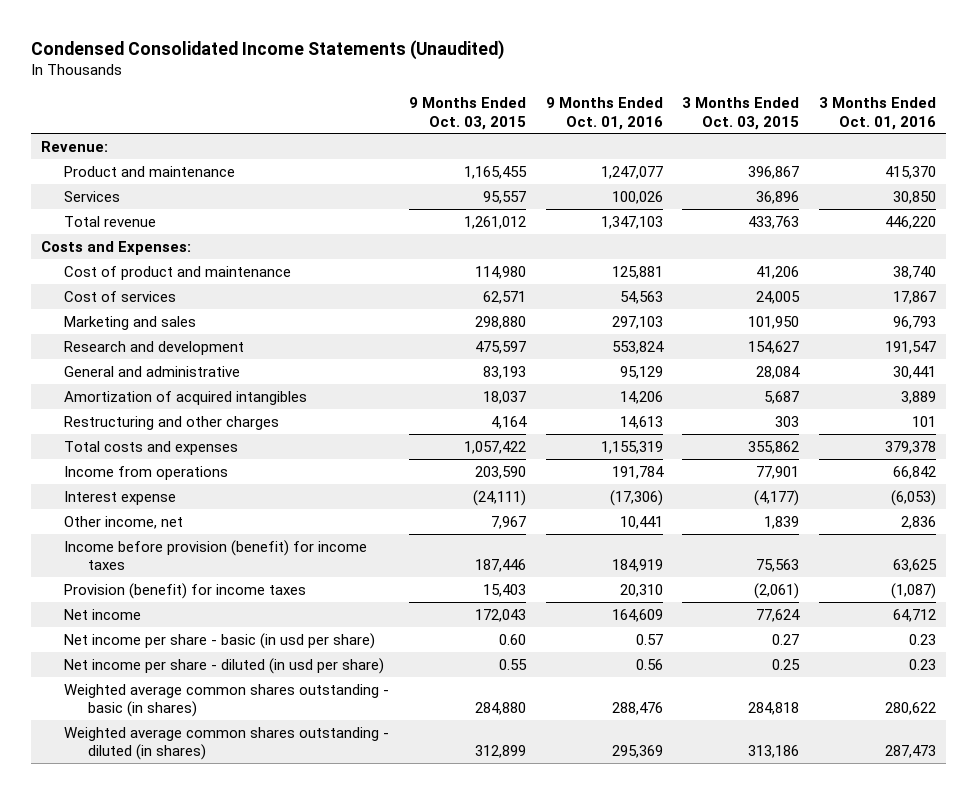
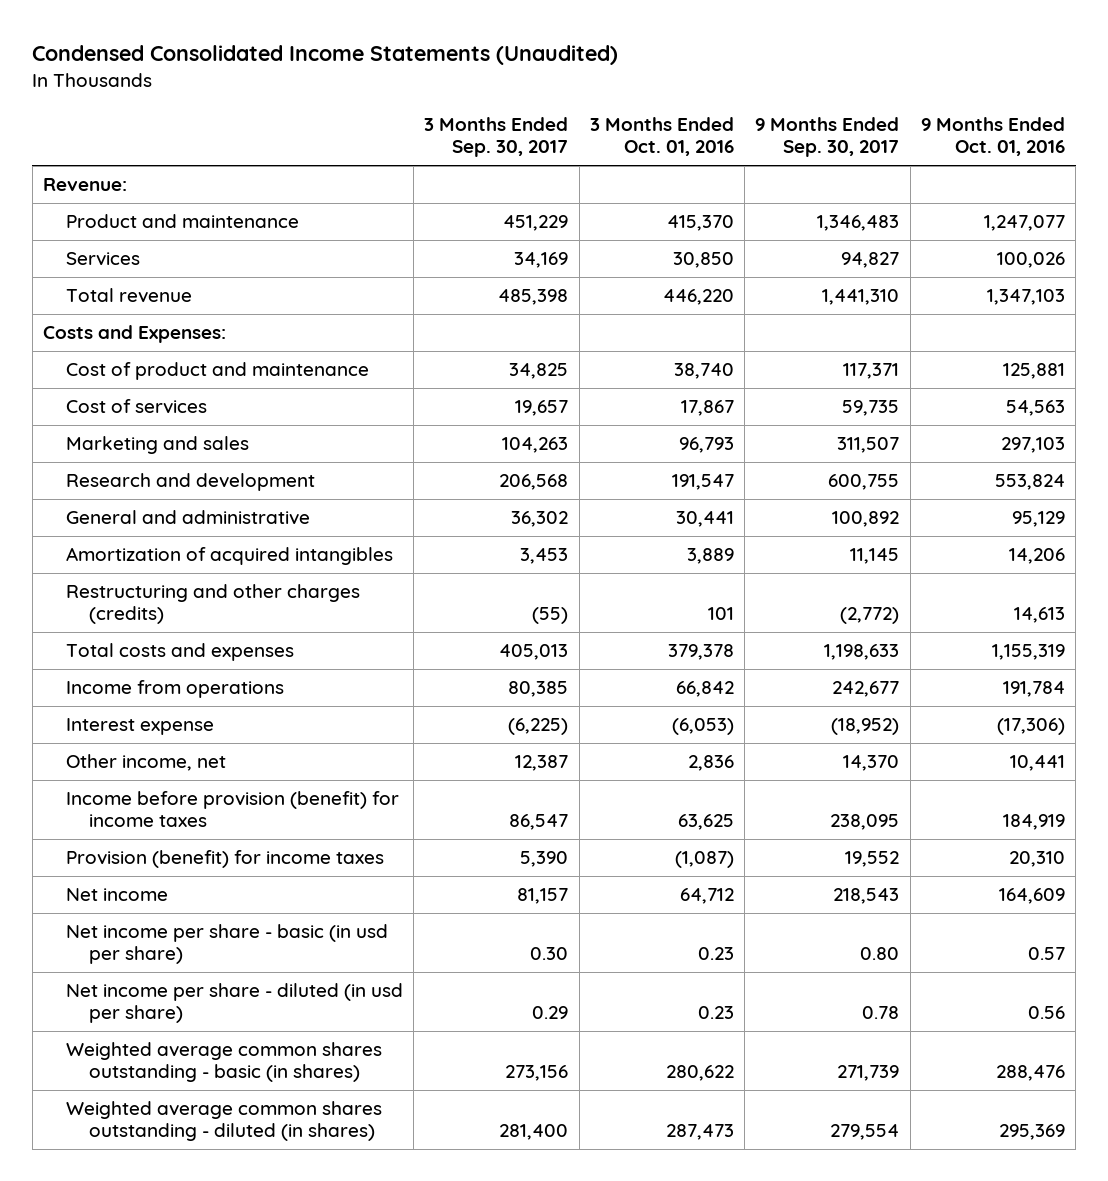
- | 9 Months Ended Oct. 03, 2015 | 9 Months Ended Oct. 01, 2016 | 3 Months Ended Oct. 03, 2015 | 3 Months Ended Oct. 01, 2016
+ | 3 Months Ended Sep. 30, 2017 | 3 Months Ended Oct. 01, 2016 | 9 Months Ended Sep. 30, 2017 | 9 Months Ended Oct. 01, 2016
- Restructuring and other charges | 4,164 | 14,613 | 303 | 101
+ Restructuring and other charges (credits) | (55) | 101 | (2,772) | 14,613

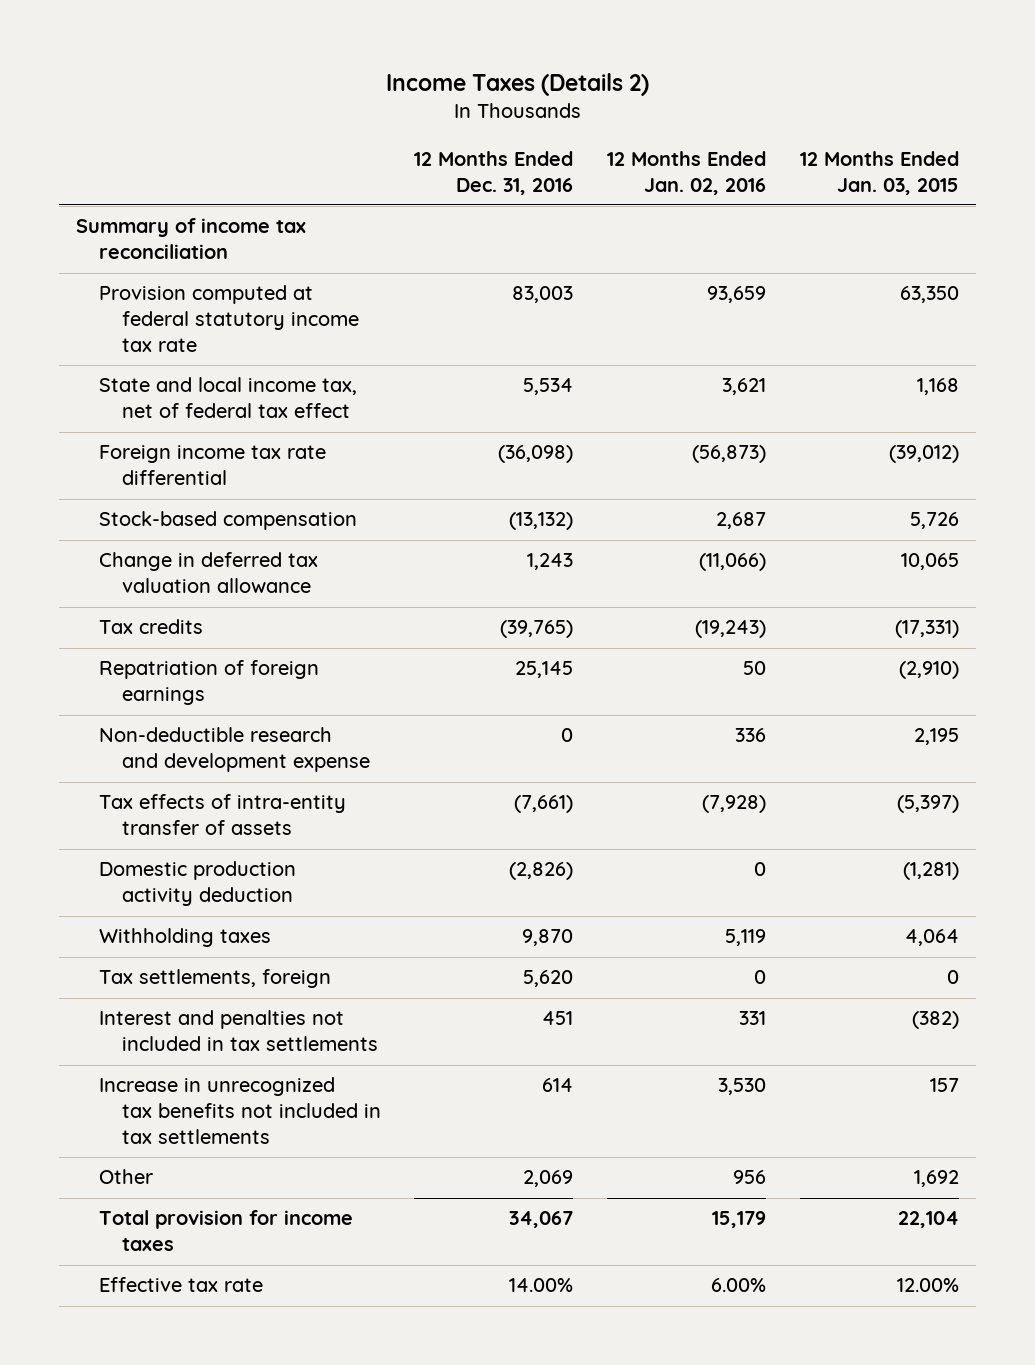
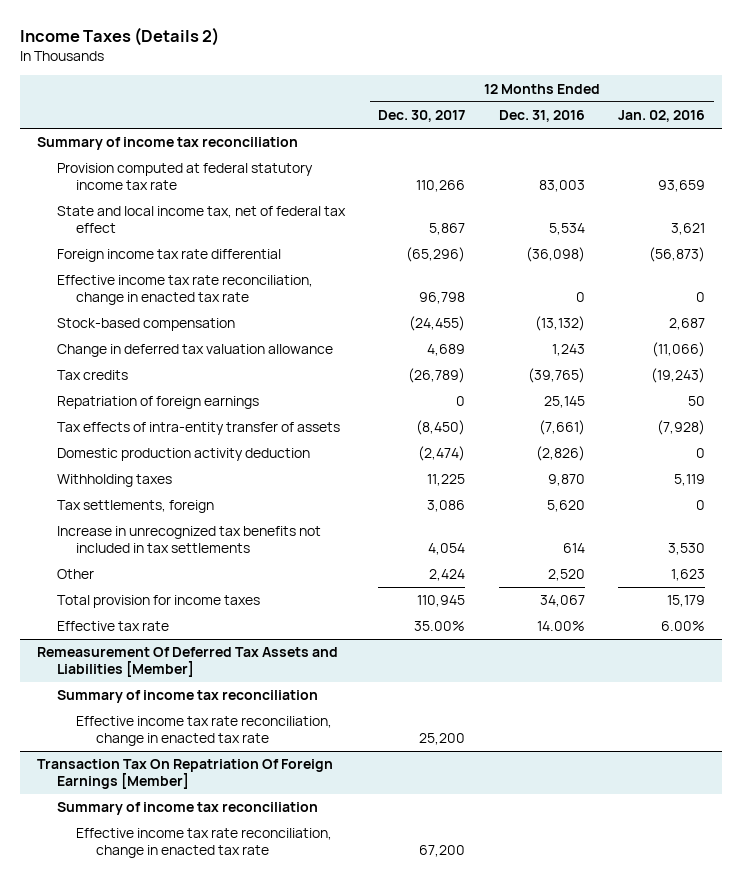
- | 12 Months Ended Dec. 31, 2016 | 12 Months Ended Jan. 02, 2016 | 12 Months Ended Jan. 03, 2015
+ | 12 Months Ended Dec. 30, 2017 | 12 Months Ended Dec. 31, 2016 | 12 Months Ended Jan. 02, 2016
+ Effective income tax rate reconciliation, change in enacted tax rate | 96,798 | 0 | 0
- Non-deductible research and development expense | 0 | 336 | 2,195
- Interest and penalties not included in tax settlements | 451 | 331 | (382)
- Other | 2,069 | 956 | 1,692
+ Other | 2,424 | 2,520 | 1,623
+ Remeasurement Of Deferred Tax Assets and Liabilities [Member]
+ Summary of income tax reconciliation
+ Effective income tax rate reconciliation, change in enacted tax rate | 25,200 | |
+ Transaction Tax On Repatriation Of Foreign Earnings [Member]
+ Summary of income tax reconciliation
+ Effective income tax rate reconciliation, change in enacted tax rate | 67,200 | |

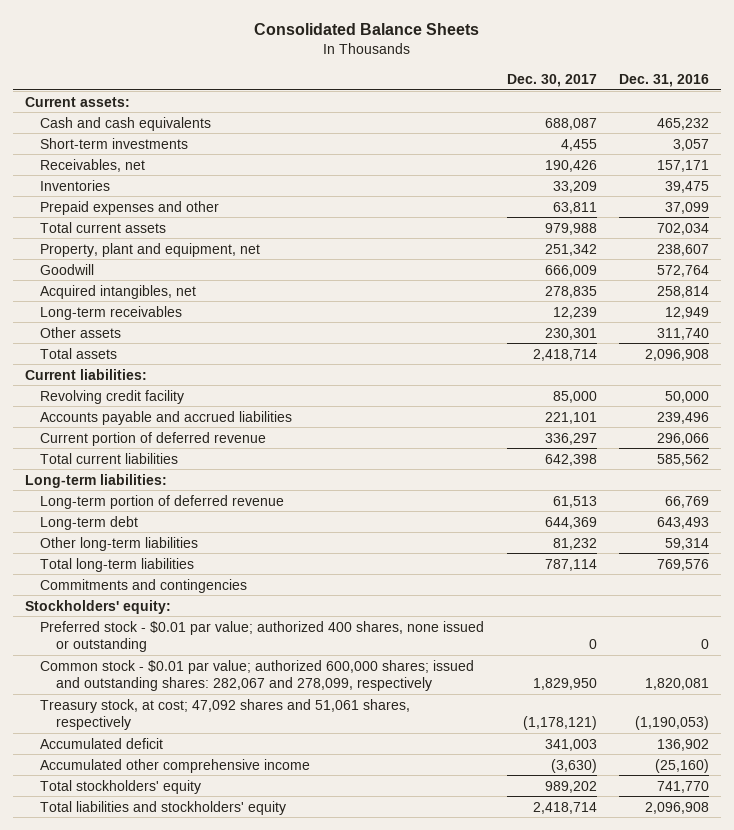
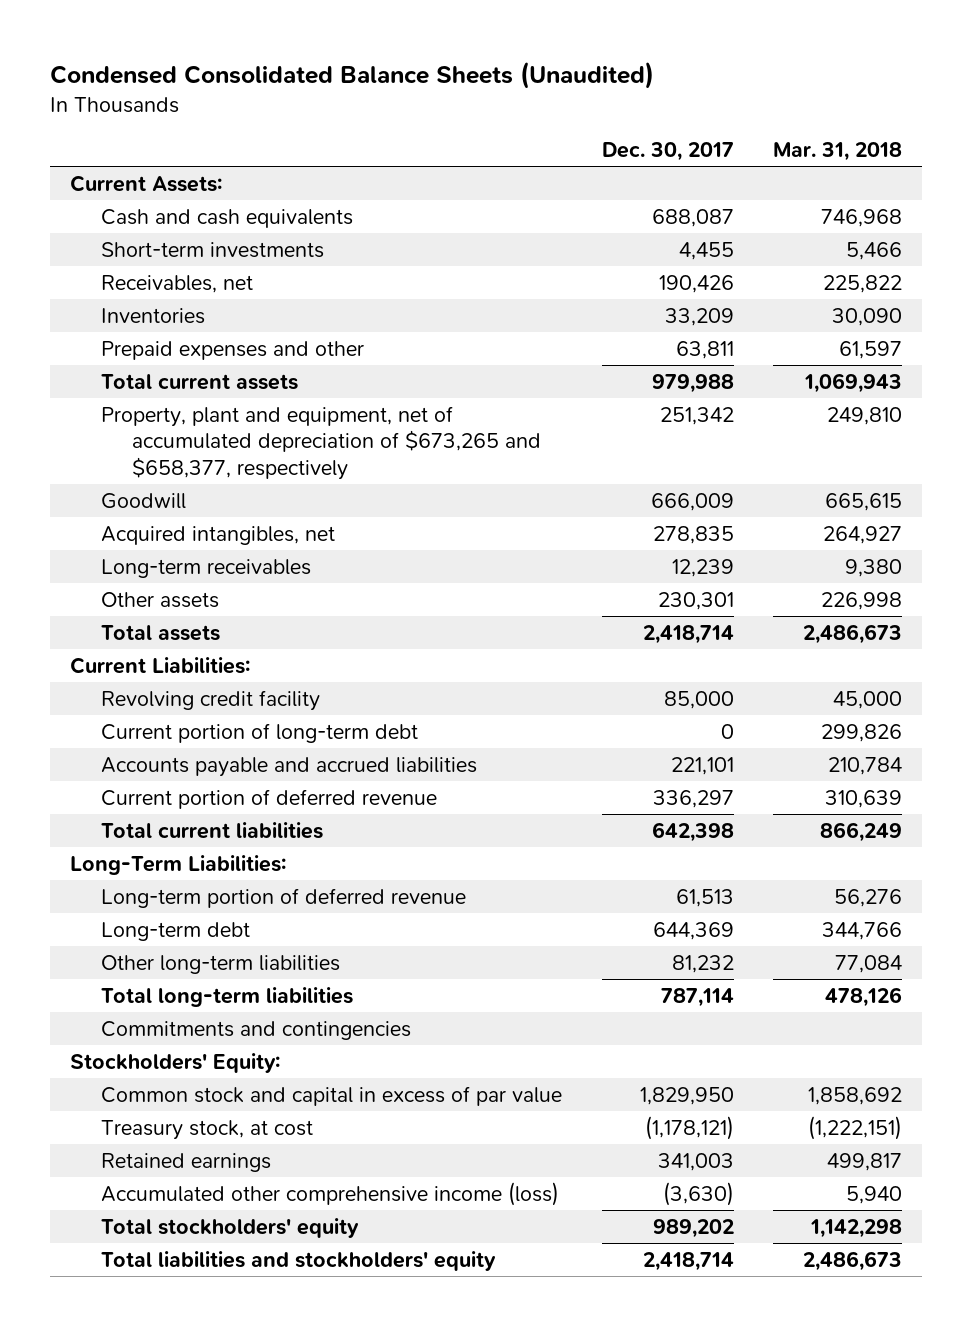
- Consolidated Balance Sheets
+ Condensed Consolidated Balance Sheets (Unaudited)
- | Dec. 30, 2017 | Dec. 31, 2016
+ | Dec. 30, 2017 | Mar. 31, 2018
- Current assets:
+ Current Assets:
- Property, plant and equipment, net | 251,342 | 238,607
+ Property, plant and equipment, net of accumulated depreciation of $673,265 and $658,377, respectively | 251,342 | 249,810
- Current liabilities:
+ Current Liabilities:
+ Current portion of long-term debt | 0 | 299,826
- Long-term liabilities:
+ Long-Term Liabilities:
- Stockholders' equity:
- Preferred stock - $0.01 par value; authorized 400 shares, none issued or outstanding | 0 | 0
- Common stock - $0.01 par value; authorized 600,000 shares; issued and outstanding shares: 282,067 and 278,099, respectively | 1,829,950 | 1,820,081
- Treasury stock, at cost; 47,092 shares and 51,061 shares, respectively | (1,178,121) | (1,190,053)
- Accumulated deficit | 341,003 | 136,902
- Accumulated other comprehensive income | (3,630) | (25,160)
+ Stockholders' Equity:
+ Common stock and capital in excess of par value | 1,829,950 | 1,858,692
+ Treasury stock, at cost | (1,178,121) | (1,222,151)
+ Retained earnings | 341,003 | 499,817
+ Accumulated other comprehensive income (loss) | (3,630) | 5,940

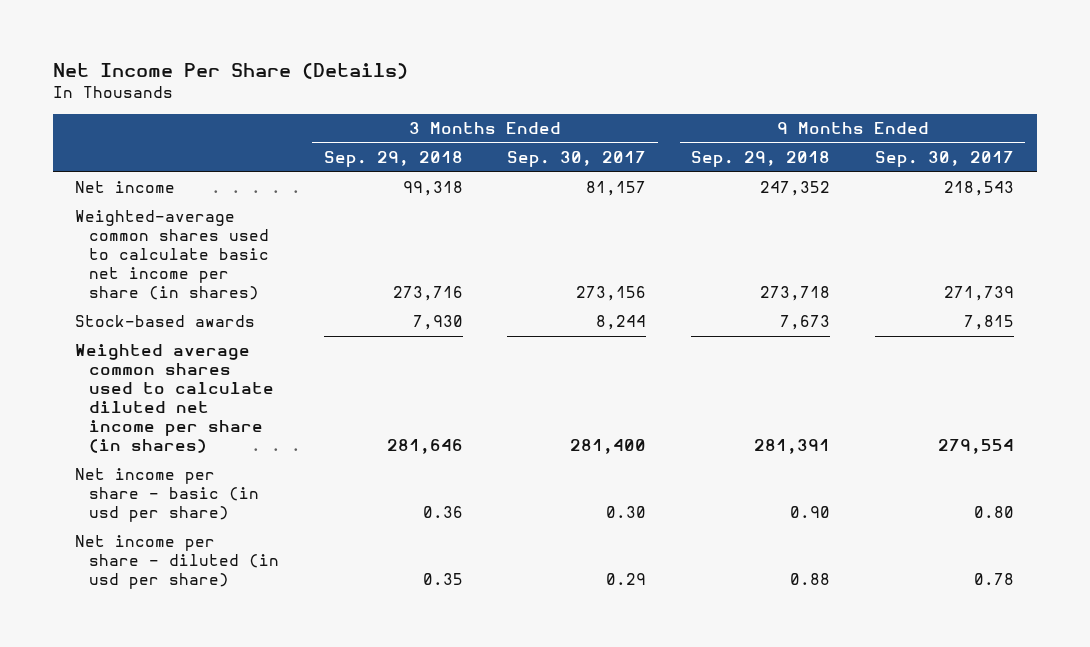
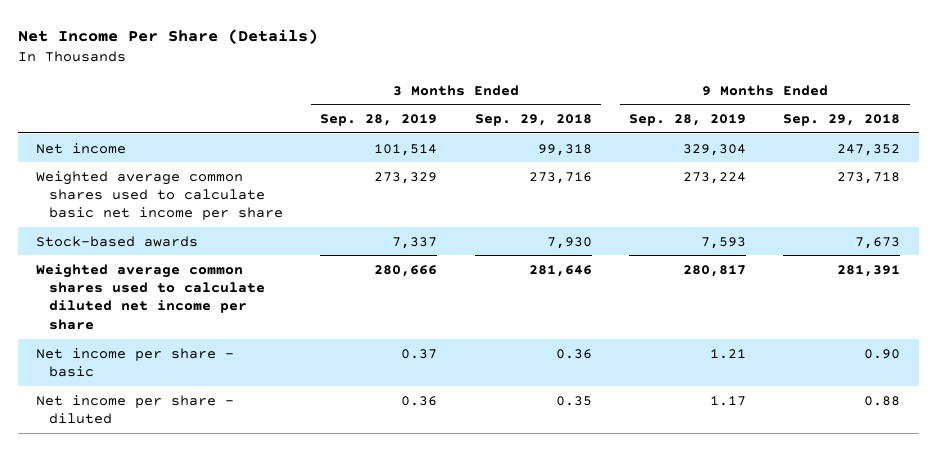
- | 3 Months Ended Sep. 29, 2018 | 3 Months Ended Sep. 30, 2017 | 9 Months Ended Sep. 29, 2018 | 9 Months Ended Sep. 30, 2017
+ | 3 Months Ended Sep. 28, 2019 | 3 Months Ended Sep. 29, 2018 | 9 Months Ended Sep. 28, 2019 | 9 Months Ended Sep. 29, 2018
- Weighted-average common shares used to calculate basic net income per share (in shares) | 273,716 | 273,156 | 273,718 | 271,739
+ Weighted average common shares used to calculate basic net income per share | 273,329 | 273,716 | 273,224 | 273,718
- Weighted average common shares used to calculate diluted net income per share (in shares) | 281,646 | 281,400 | 281,391 | 279,554
- Net income per share - basic (in usd per share) | 0.36 | 0.30 | 0.90 | 0.80
- Net income per share - diluted (in usd per share) | 0.35 | 0.29 | 0.88 | 0.78
+ Weighted average common shares used to calculate diluted net income per share | 280,666 | 281,646 | 280,817 | 281,391
+ Net income per share - basic | 0.37 | 0.36 | 1.21 | 0.90
+ Net income per share - diluted | 0.36 | 0.35 | 1.17 | 0.88

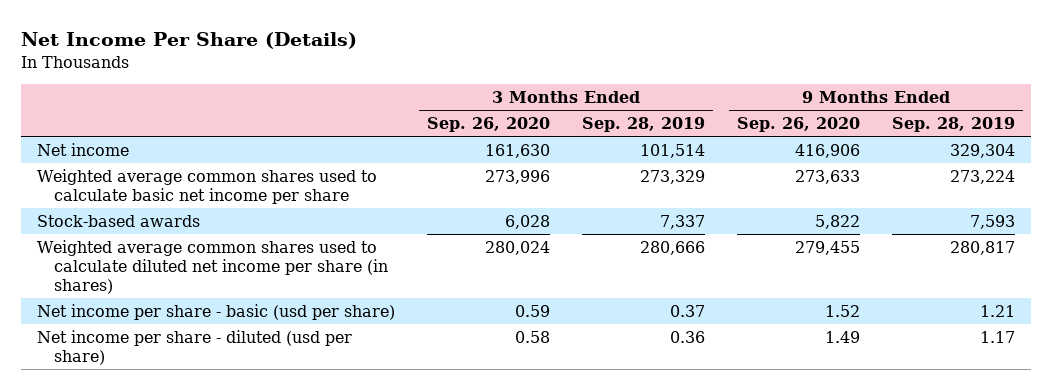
- | 3 Months Ended Sep. 28, 2019 | 3 Months Ended Sep. 29, 2018 | 9 Months Ended Sep. 28, 2019 | 9 Months Ended Sep. 29, 2018
+ | 3 Months Ended Sep. 26, 2020 | 3 Months Ended Sep. 28, 2019 | 9 Months Ended Sep. 26, 2020 | 9 Months Ended Sep. 28, 2019
- Weighted average common shares used to calculate diluted net income per share | 280,666 | 281,646 | 280,817 | 281,391
- Net income per share - basic | 0.37 | 0.36 | 1.21 | 0.90
- Net income per share - diluted | 0.36 | 0.35 | 1.17 | 0.88
+ Weighted average common shares used to calculate diluted net income per share (in shares) | 280,024 | 280,666 | 279,455 | 280,817
+ Net income per share - basic (usd per share) | 0.59 | 0.37 | 1.52 | 1.21
+ Net income per share - diluted (usd per share) | 0.58 | 0.36 | 1.49 | 1.17

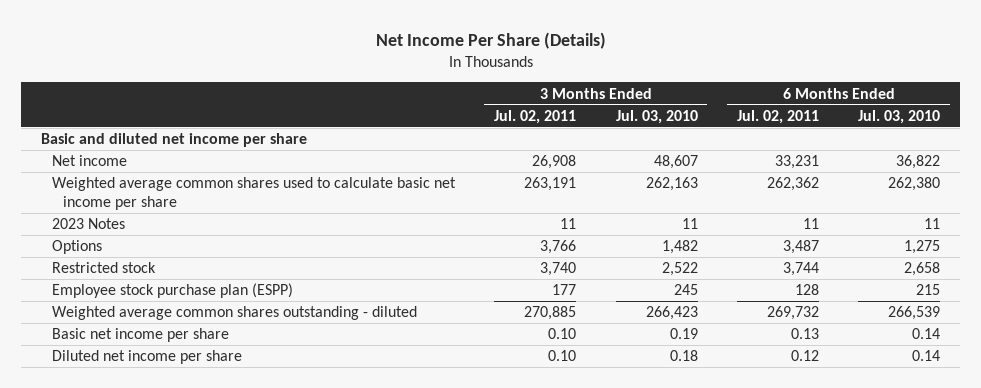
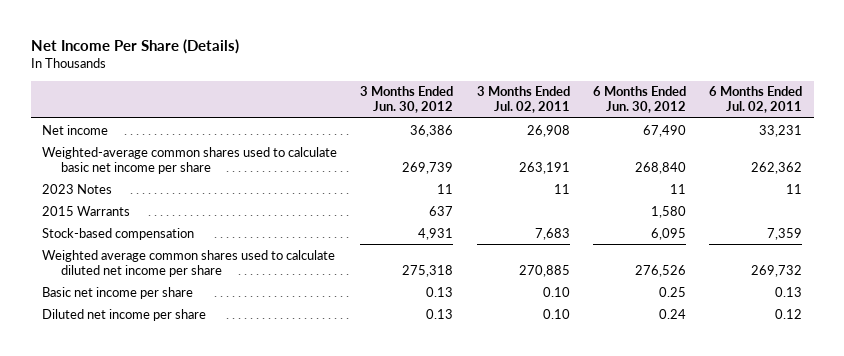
- | 3 Months Ended Jul. 02, 2011 | 3 Months Ended Jul. 03, 2010 | 6 Months Ended Jul. 02, 2011 | 6 Months Ended Jul. 03, 2010
+ | 3 Months Ended Jun. 30, 2012 | 3 Months Ended Jul. 02, 2011 | 6 Months Ended Jun. 30, 2012 | 6 Months Ended Jul. 02, 2011
- Basic and diluted net income per share
- Weighted average common shares used to calculate basic net income per share | 263,191 | 262,163 | 262,362 | 262,380
+ Weighted-average common shares used to calculate basic net income per share | 269,739 | 263,191 | 268,840 | 262,362
- Options | 3,766 | 1,482 | 3,487 | 1,275
- Restricted stock | 3,740 | 2,522 | 3,744 | 2,658
- Employee stock purchase plan (ESPP) | 177 | 245 | 128 | 215
- Weighted average common shares outstanding - diluted | 270,885 | 266,423 | 269,732 | 266,539
+ 2015 Warrants | 637 | | 1,580 |
+ Stock-based compensation | 4,931 | 7,683 | 6,095 | 7,359
+ Weighted average common shares used to calculate diluted net income per share | 275,318 | 270,885 | 276,526 | 269,732

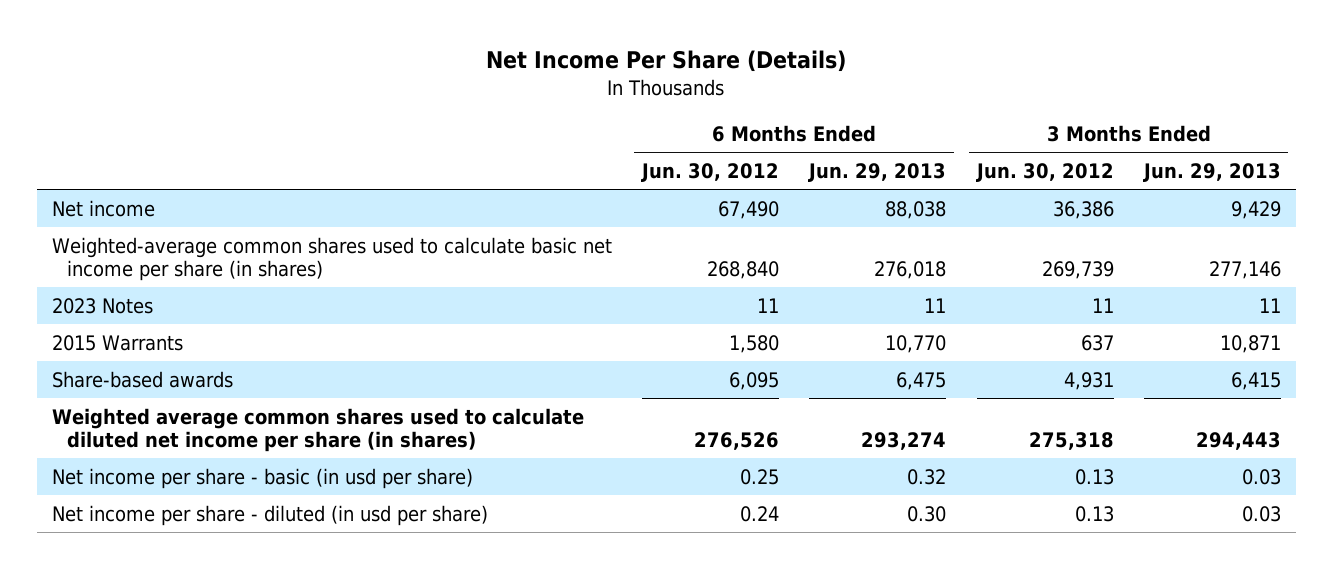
- | 3 Months Ended Jun. 30, 2012 | 3 Months Ended Jul. 02, 2011 | 6 Months Ended Jun. 30, 2012 | 6 Months Ended Jul. 02, 2011
+ | 6 Months Ended Jun. 30, 2012 | 6 Months Ended Jun. 29, 2013 | 3 Months Ended Jun. 30, 2012 | 3 Months Ended Jun. 29, 2013
- Weighted-average common shares used to calculate basic net income per share | 269,739 | 263,191 | 268,840 | 262,362
+ Weighted-average common shares used to calculate basic net income per share (in shares) | 268,840 | 276,018 | 269,739 | 277,146
- Stock-based compensation | 4,931 | 7,683 | 6,095 | 7,359
- Weighted average common shares used to calculate diluted net income per share | 275,318 | 270,885 | 276,526 | 269,732
- Basic net income per share | 0.13 | 0.10 | 0.25 | 0.13
- Diluted net income per share | 0.13 | 0.10 | 0.24 | 0.12
+ Share-based awards | 6,095 | 6,475 | 4,931 | 6,415
+ Weighted average common shares used to calculate diluted net income per share (in shares) | 276,526 | 293,274 | 275,318 | 294,443
+ Net income per share - basic (in usd per share) | 0.25 | 0.32 | 0.13 | 0.03
+ Net income per share - diluted (in usd per share) | 0.24 | 0.30 | 0.13 | 0.03

